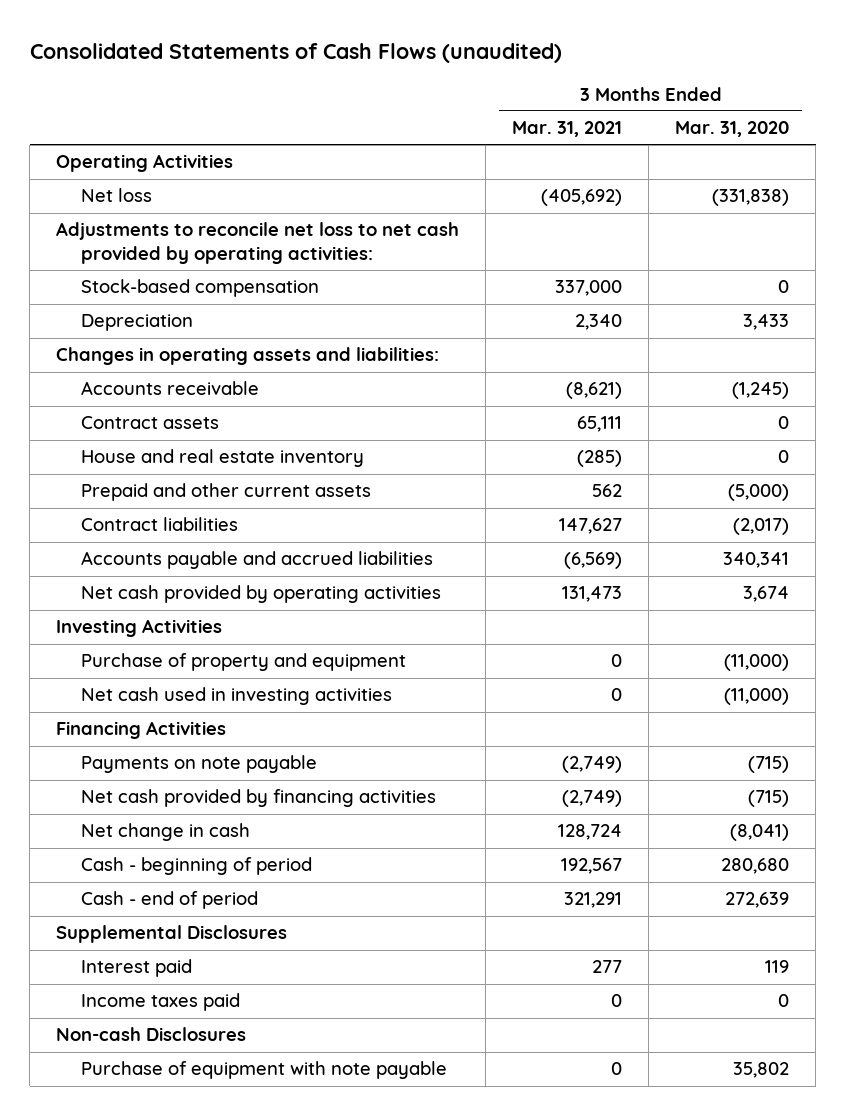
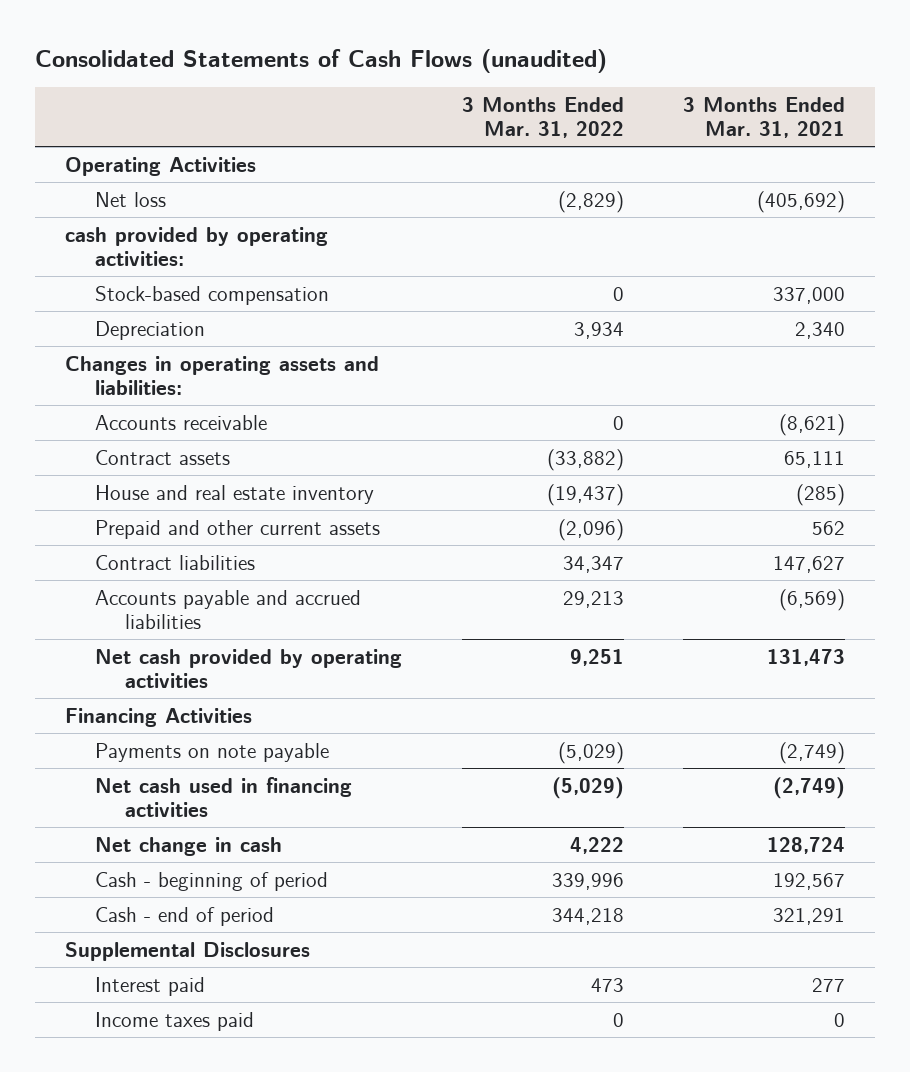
- | 3 Months Ended Mar. 31, 2021 | 3 Months Ended Mar. 31, 2020
+ | 3 Months Ended Mar. 31, 2022 | 3 Months Ended Mar. 31, 2021
- Adjustments to reconcile net loss to net cash provided by operating activities:
+ cash provided by operating activities:
- Investing Activities
- Purchase of property and equipment | 0 | (11,000)
- Net cash used in investing activities | 0 | (11,000)
- Net cash provided by financing activities | (2,749) | (715)
+ Net cash used in financing activities | (5,029) | (2,749)
- Non-cash Disclosures
- Purchase of equipment with note payable | 0 | 35,802

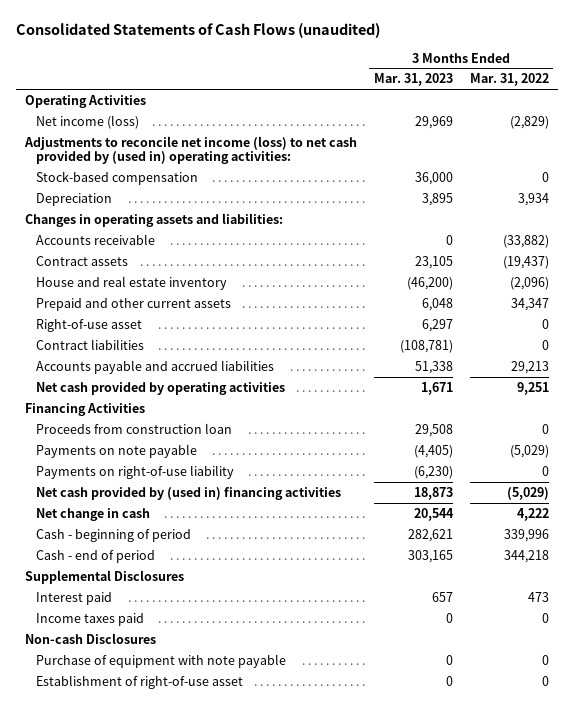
- | 3 Months Ended Mar. 31, 2022 | 3 Months Ended Mar. 31, 2021
+ | 3 Months Ended Mar. 31, 2023 | 3 Months Ended Mar. 31, 2022
- Net loss | (2,829) | (405,692)
- cash provided by operating activities:
+ Net income (loss) | 29,969 | (2,829)
+ Adjustments to reconcile net income (loss) to net cash provided by (used in) operating activities:
- Accounts receivable | 0 | (8,621)
- Contract assets | (33,882) | 65,111
- House and real estate inventory | (19,437) | (285)
- Prepaid and other current assets | (2,096) | 562
- Contract liabilities | 34,347 | 147,627
+ Accounts receivable | 0 | (33,882)
+ Contract assets | 23,105 | (19,437)
+ House and real estate inventory | (46,200) | (2,096)
+ Prepaid and other current assets | 6,048 | 34,347
+ Right-of-use asset | 6,297 | 0
+ Contract liabilities | (108,781) | 0
+ Proceeds from construction loan | 29,508 | 0
- Net cash used in financing activities | (5,029) | (2,749)
+ Payments on right-of-use liability | (6,230) | 0
+ Net cash provided by (used in) financing activities | 18,873 | (5,029)
+ Non-cash Disclosures
+ Purchase of equipment with note payable | 0 | 0
+ Establishment of right-of-use asset | 0 | 0

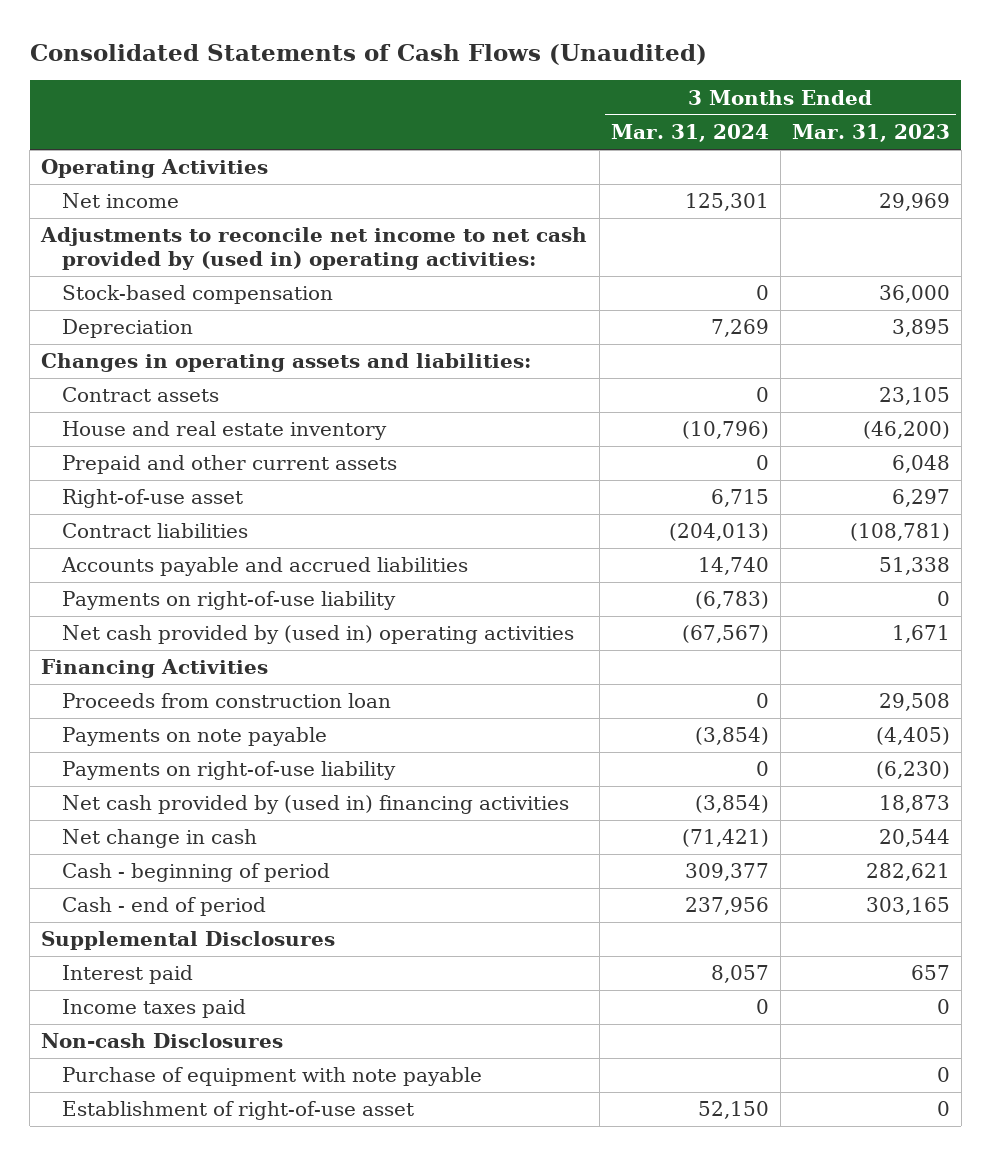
- Consolidated Statements of Cash Flows (unaudited)
+ Consolidated Statements of Cash Flows (Unaudited)
- | 3 Months Ended Mar. 31, 2023 | 3 Months Ended Mar. 31, 2022
+ | 3 Months Ended Mar. 31, 2024 | 3 Months Ended Mar. 31, 2023
- Net income (loss) | 29,969 | (2,829)
- Adjustments to reconcile net income (loss) to net cash provided by (used in) operating activities:
+ Net income | 125,301 | 29,969
+ Adjustments to reconcile net income to net cash provided by (used in) operating activities:
- Accounts receivable | 0 | (33,882)
- Net cash provided by operating activities | 1,671 | 9,251
+ Payments on right-of-use liability | (6,783) | 0
+ Net cash provided by (used in) operating activities | (67,567) | 1,671

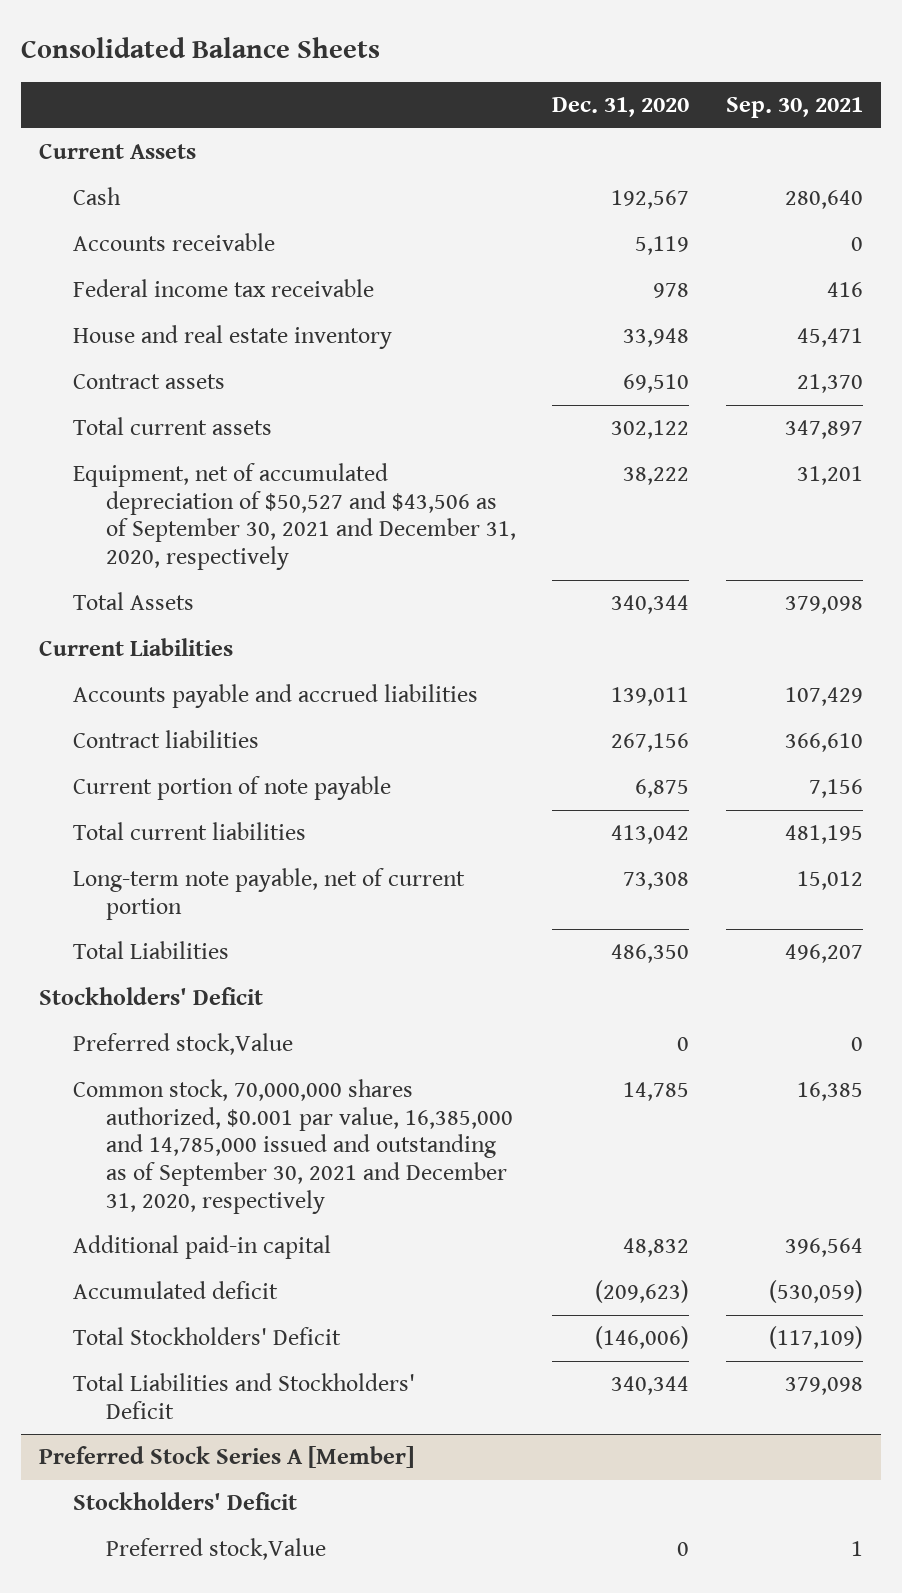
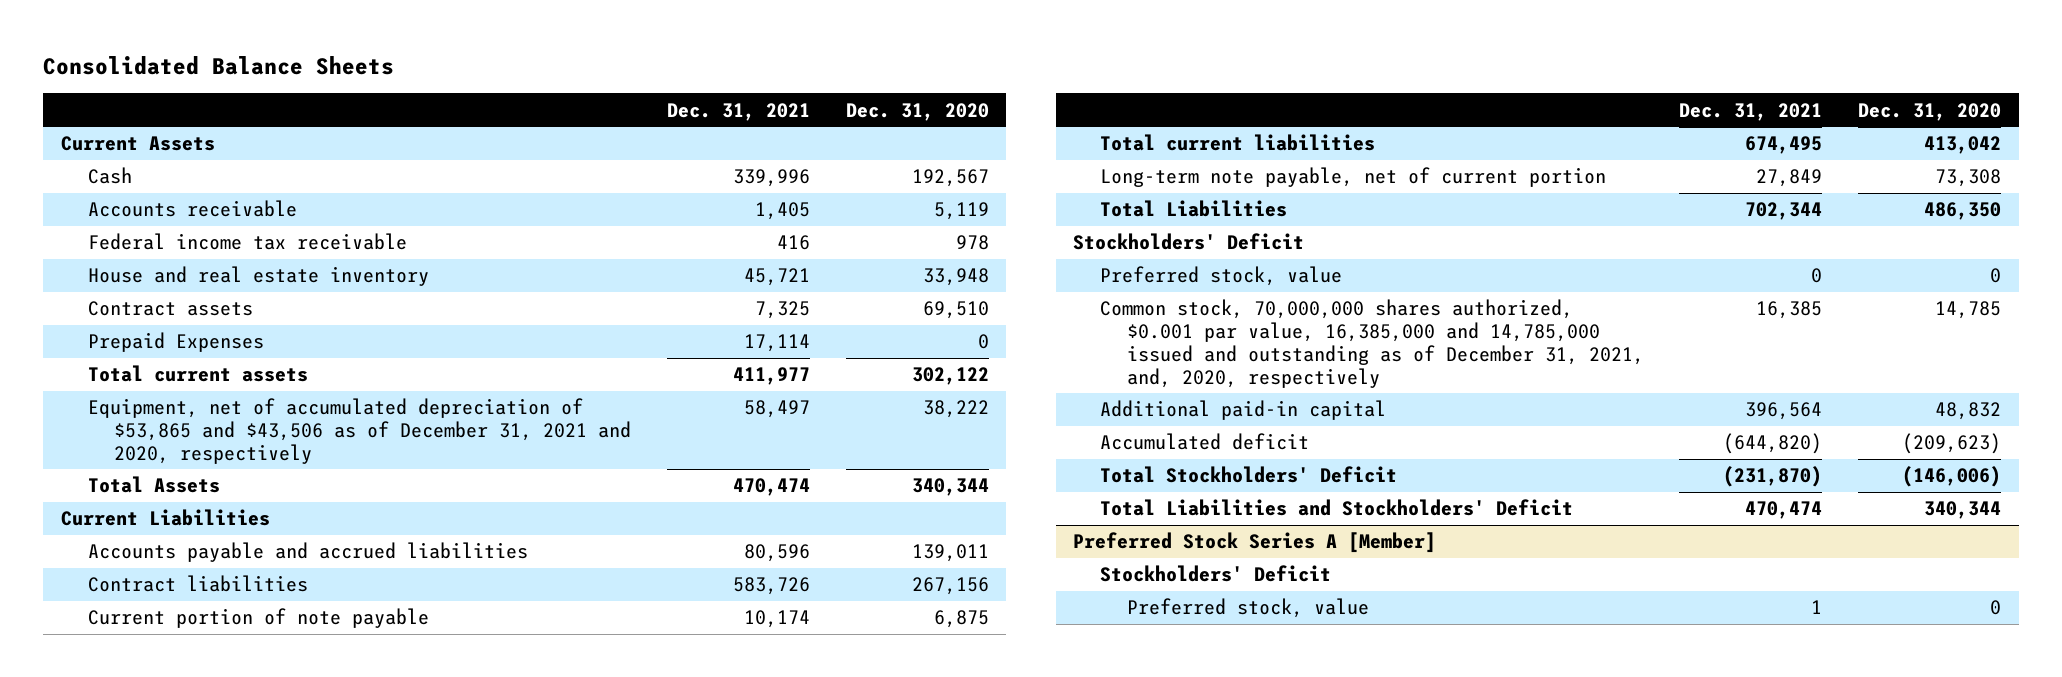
- | Dec. 31, 2020 | Sep. 30, 2021
+ | Dec. 31, 2021 | Dec. 31, 2020
+ Prepaid Expenses | 17,114 | 0
- Equipment, net of accumulated depreciation of $50,527 and $43,506 as of September 30, 2021 and December 31, 2020, respectively | 38,222 | 31,201
+ Equipment, net of accumulated depreciation of $53,865 and $43,506 as of December 31, 2021 and 2020, respectively | 58,497 | 38,222
- Preferred stock,Value | 0 | 0
- Common stock, 70,000,000 shares authorized, $0.001 par value, 16,385,000 and 14,785,000 issued and outstanding as of September 30, 2021 and December 31, 2020, respectively | 14,785 | 16,385
+ Preferred stock, value | 0 | 0
+ Common stock, 70,000,000 shares authorized, $0.001 par value, 16,385,000 and 14,785,000 issued and outstanding as of December 31, 2021, and, 2020, respectively | 16,385 | 14,785
@ Preferred Stock Series A [Member]
- Preferred stock,Value | 0 | 1
+ Preferred stock, value | 1 | 0

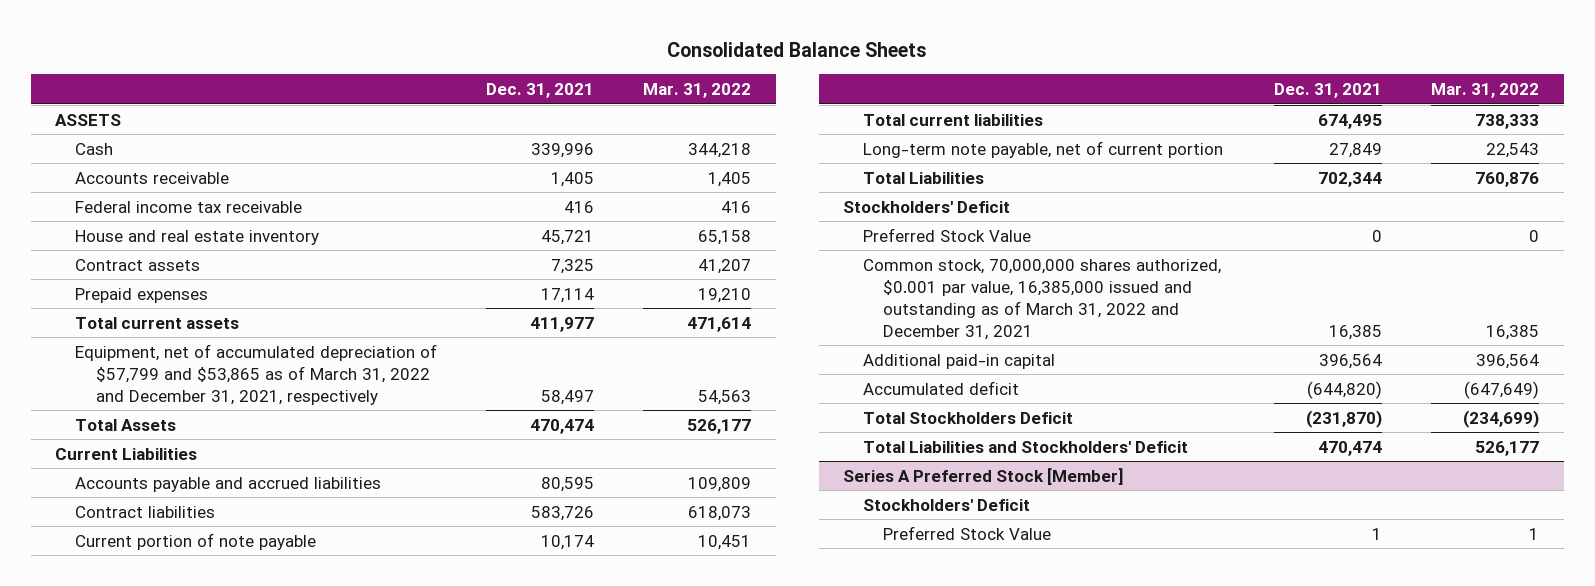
- | Dec. 31, 2021 | Dec. 31, 2020
+ | Dec. 31, 2021 | Mar. 31, 2022
- Current Assets
+ ASSETS
- Prepaid Expenses | 17,114 | 0
+ Prepaid expenses | 17,114 | 19,210
- Equipment, net of accumulated depreciation of $53,865 and $43,506 as of December 31, 2021 and 2020, respectively | 58,497 | 38,222
+ Equipment, net of accumulated depreciation of $57,799 and $53,865 as of March 31, 2022 and December 31, 2021, respectively | 58,497 | 54,563
- Accounts payable and accrued liabilities | 80,596 | 139,011
+ Accounts payable and accrued liabilities | 80,595 | 109,809
- Preferred stock, value | 0 | 0
- Common stock, 70,000,000 shares authorized, $0.001 par value, 16,385,000 and 14,785,000 issued and outstanding as of December 31, 2021, and, 2020, respectively | 16,385 | 14,785
+ Preferred Stock Value | 0 | 0
+ Common stock, 70,000,000 shares authorized, $0.001 par value, 16,385,000 issued and outstanding as of March 31, 2022 and December 31, 2021 | 16,385 | 16,385
- Total Stockholders' Deficit | (231,870) | (146,006)
+ Total Stockholders Deficit | (231,870) | (234,699)
- Preferred Stock Series A [Member]
+ Series A Preferred Stock [Member]
- Preferred stock, value | 1 | 0
+ Preferred Stock Value | 1 | 1

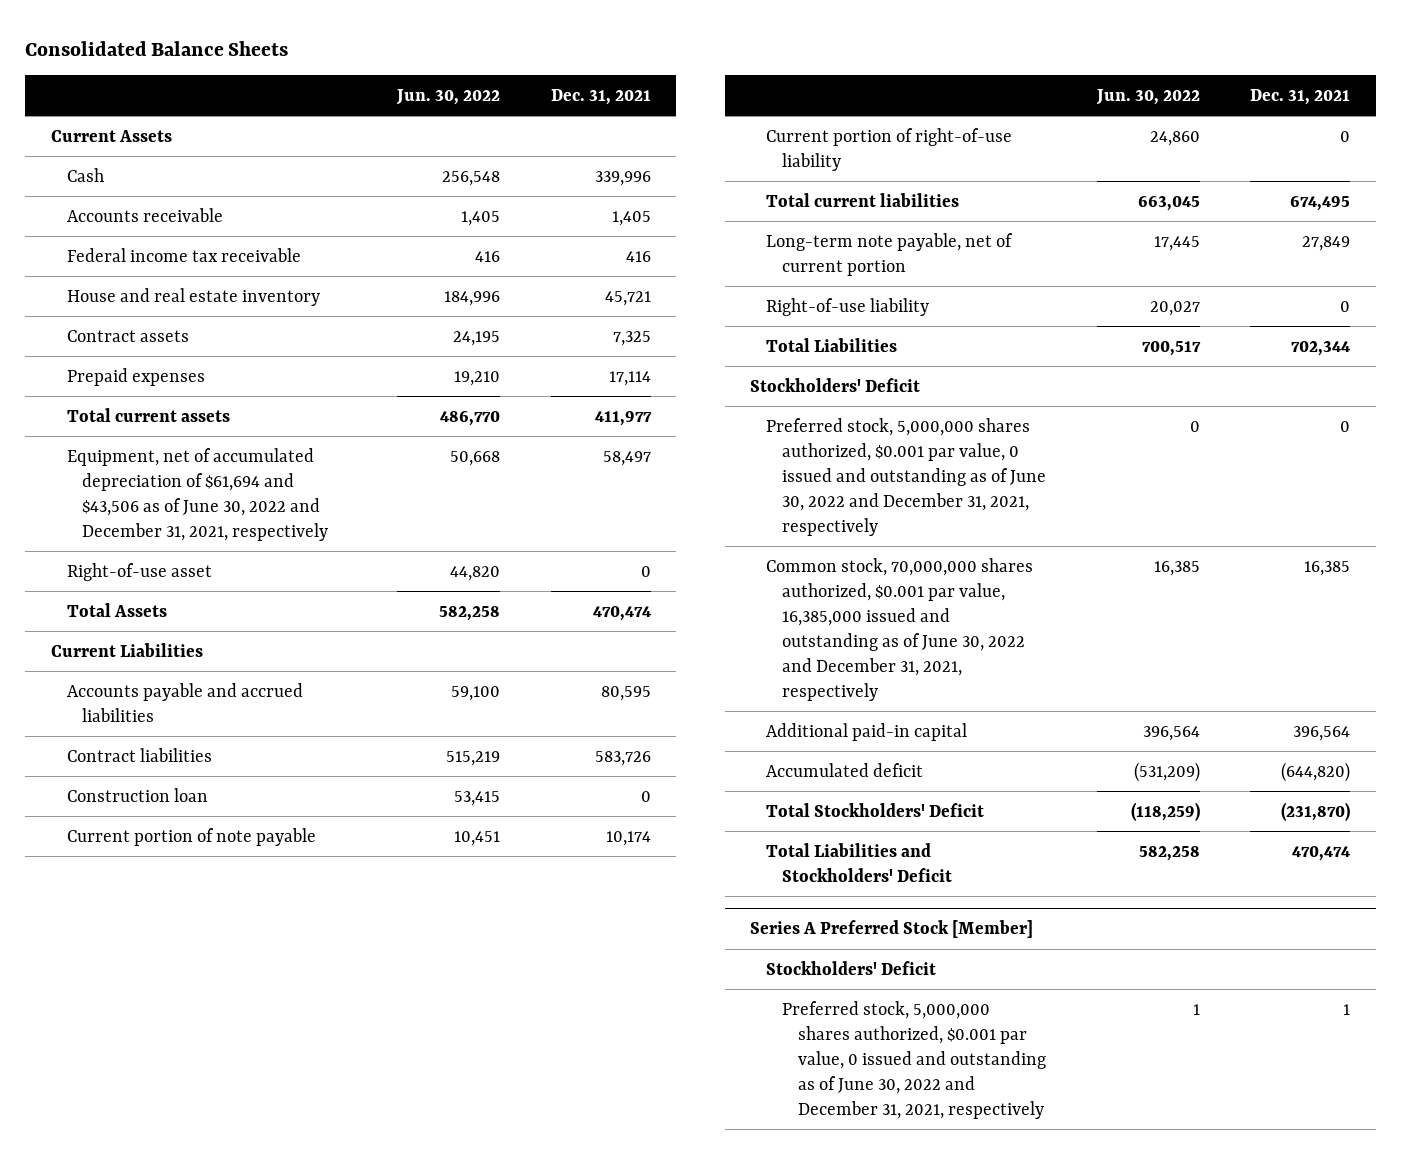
- | Dec. 31, 2021 | Mar. 31, 2022
+ | Jun. 30, 2022 | Dec. 31, 2021
- ASSETS
+ Current Assets
- Equipment, net of accumulated depreciation of $57,799 and $53,865 as of March 31, 2022 and December 31, 2021, respectively | 58,497 | 54,563
+ Equipment, net of accumulated depreciation of $61,694 and $43,506 as of June 30, 2022 and December 31, 2021, respectively | 50,668 | 58,497
+ Right-of-use asset | 44,820 | 0
+ Construction loan | 53,415 | 0
+ Current portion of right-of-use liability | 24,860 | 0
+ Right-of-use liability | 20,027 | 0
- Preferred Stock Value | 0 | 0
- Common stock, 70,000,000 shares authorized, $0.001 par value, 16,385,000 issued and outstanding as of March 31, 2022 and December 31, 2021 | 16,385 | 16,385
+ Preferred stock, 5,000,000 shares authorized, $0.001 par value, 0 issued and outstanding as of June 30, 2022 and December 31, 2021, respectively | 0 | 0
+ Common stock, 70,000,000 shares authorized, $0.001 par value, 16,385,000 issued and outstanding as of June 30, 2022 and December 31, 2021, respectively | 16,385 | 16,385
- Total Stockholders Deficit | (231,870) | (234,699)
+ Total Stockholders' Deficit | (118,259) | (231,870)
@ Series A Preferred Stock [Member]
- Preferred Stock Value | 1 | 1
+ Preferred stock, 5,000,000 shares authorized, $0.001 par value, 0 issued and outstanding as of June 30, 2022 and December 31, 2021, respectively | 1 | 1

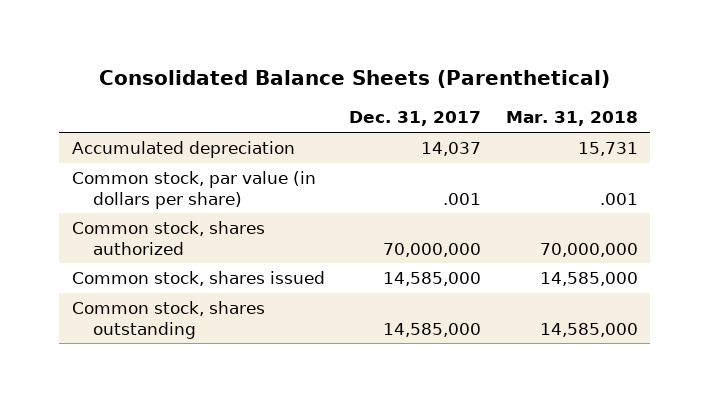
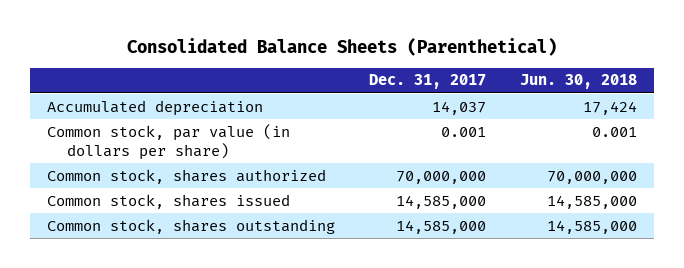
- | Dec. 31, 2017 | Mar. 31, 2018
+ | Dec. 31, 2017 | Jun. 30, 2018
- Common stock, par value (in dollars per share) | .001 | .001
+ Common stock, par value (in dollars per share) | 0.001 | 0.001

